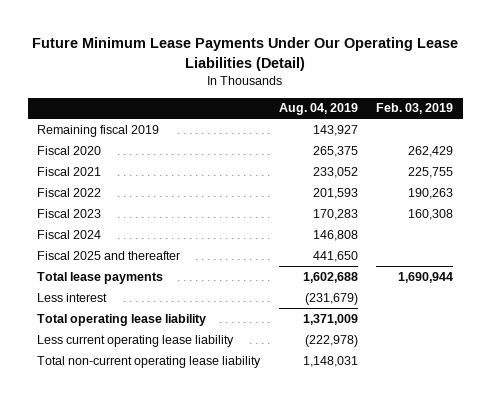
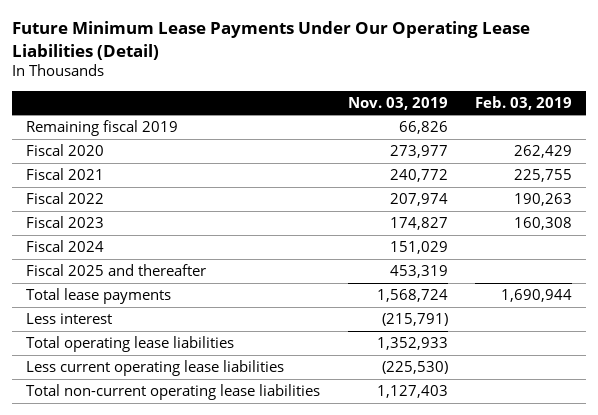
- | Aug. 04, 2019 | Feb. 03, 2019
+ | Nov. 03, 2019 | Feb. 03, 2019
- Total operating lease liability | 1,371,009 |
- Less current operating lease liability | (222,978) |
- Total non-current operating lease liability | 1,148,031 |
+ Total operating lease liabilities | 1,352,933 |
+ Less current operating lease liabilities | (225,530) |
+ Total non-current operating lease liabilities | 1,127,403 |

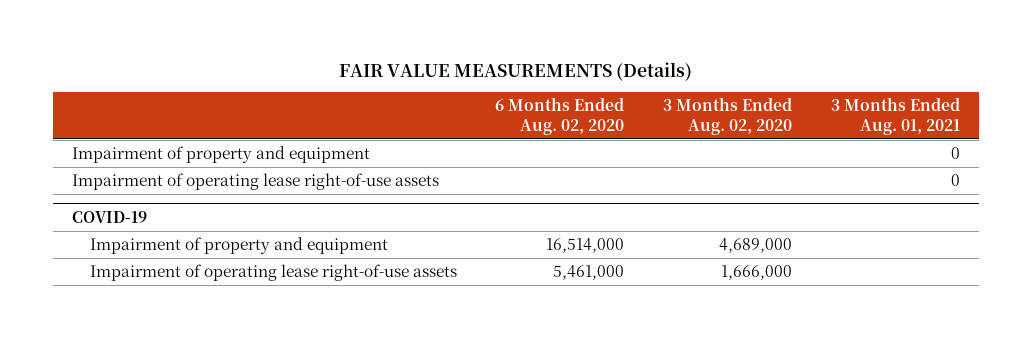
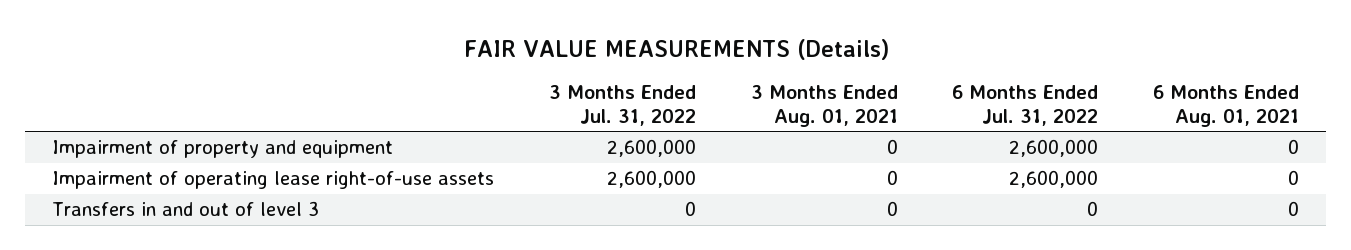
- | 6 Months Ended Aug. 02, 2020 | 3 Months Ended Aug. 02, 2020 | 3 Months Ended Aug. 01, 2021
+ | 3 Months Ended Jul. 31, 2022 | 3 Months Ended Aug. 01, 2021 | 6 Months Ended Jul. 31, 2022 | 6 Months Ended Aug. 01, 2021
- COVID-19
- Impairment of property and equipment | 16,514,000 | 4,689,000 |
- Impairment of operating lease right-of-use assets | 5,461,000 | 1,666,000 |
+ Transfers in and out of level 3 | 0 | 0 | 0 | 0

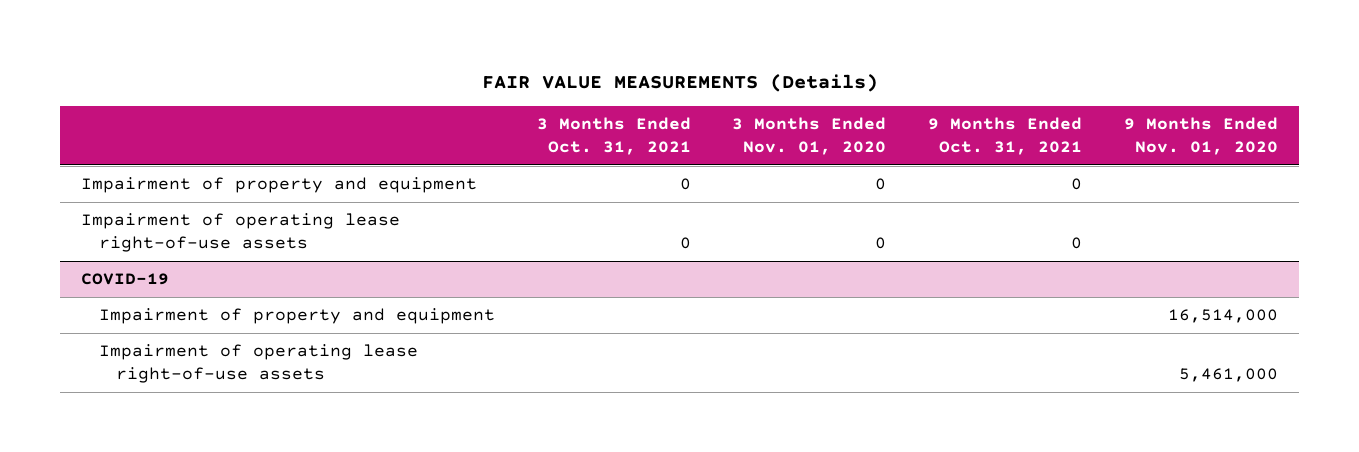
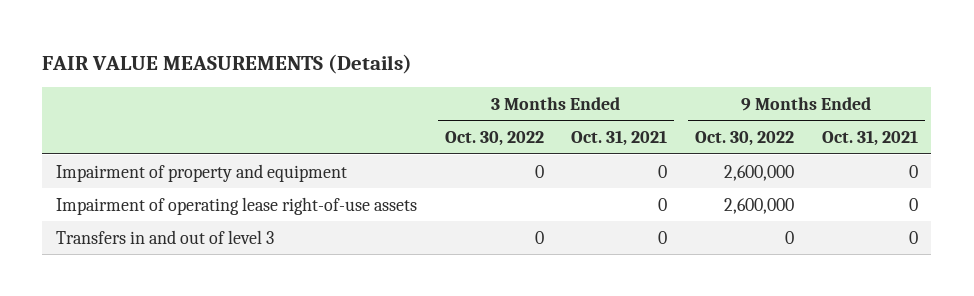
- | 3 Months Ended Oct. 31, 2021 | 3 Months Ended Nov. 01, 2020 | 9 Months Ended Oct. 31, 2021 | 9 Months Ended Nov. 01, 2020
+ | 3 Months Ended Oct. 30, 2022 | 3 Months Ended Oct. 31, 2021 | 9 Months Ended Oct. 30, 2022 | 9 Months Ended Oct. 31, 2021
- COVID-19
- Impairment of property and equipment | | | | 16,514,000
- Impairment of operating lease right-of-use assets | | | | 5,461,000
+ Transfers in and out of level 3 | 0 | 0 | 0 | 0

